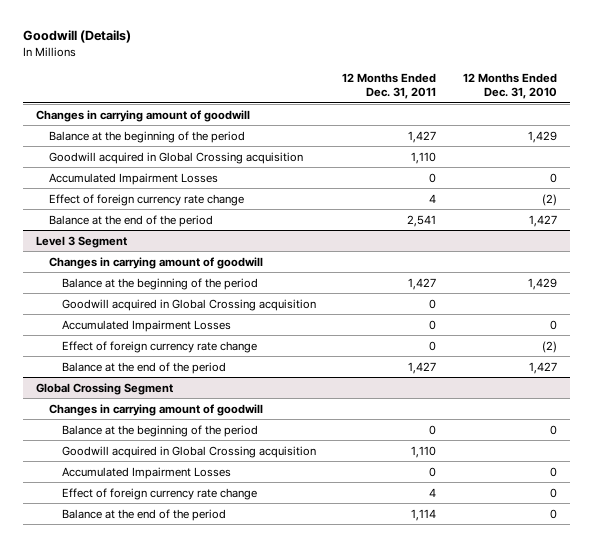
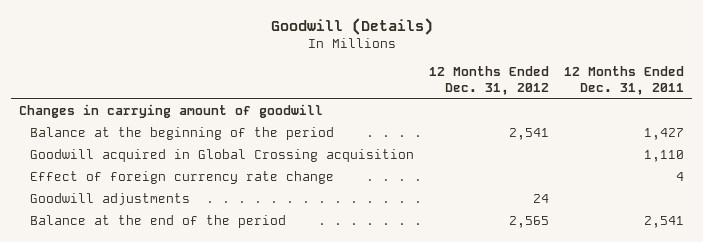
- | 12 Months Ended Dec. 31, 2011 | 12 Months Ended Dec. 31, 2010
+ | 12 Months Ended Dec. 31, 2012 | 12 Months Ended Dec. 31, 2011
- Accumulated Impairment Losses | 0 | 0
+ Goodwill adjustments | 24 |
- Level 3 Segment
- Changes in carrying amount of goodwill
- Balance at the beginning of the period | 1,427 | 1,429
- Goodwill acquired in Global Crossing acquisition | 0 |
- Accumulated Impairment Losses | 0 | 0
- Effect of foreign currency rate change | 0 | (2)
- Balance at the end of the period | 1,427 | 1,427
- Global Crossing Segment
- Changes in carrying amount of goodwill
- Balance at the beginning of the period | 0 | 0
- Goodwill acquired in Global Crossing acquisition | 1,110 |
- Accumulated Impairment Losses | 0 | 0
- Effect of foreign currency rate change | 4 | 0
- Balance at the end of the period | 1,114 | 0

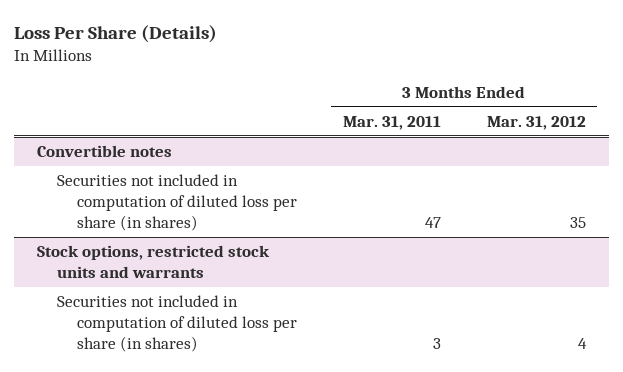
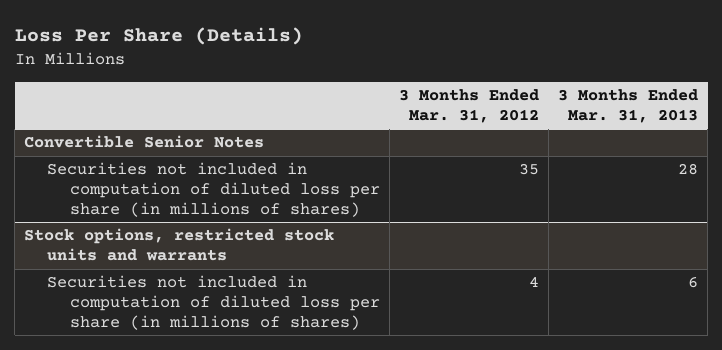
- | 3 Months Ended Mar. 31, 2011 | 3 Months Ended Mar. 31, 2012
+ | 3 Months Ended Mar. 31, 2012 | 3 Months Ended Mar. 31, 2013
- Convertible notes
- Securities not included in computation of diluted loss per share (in shares) | 47 | 35
+ Convertible Senior Notes
+ Securities not included in computation of diluted loss per share (in millions of shares) | 35 | 28
@ Stock options, restricted stock units and warrants
- Securities not included in computation of diluted loss per share (in shares) | 3 | 4
+ Securities not included in computation of diluted loss per share (in millions of shares) | 4 | 6

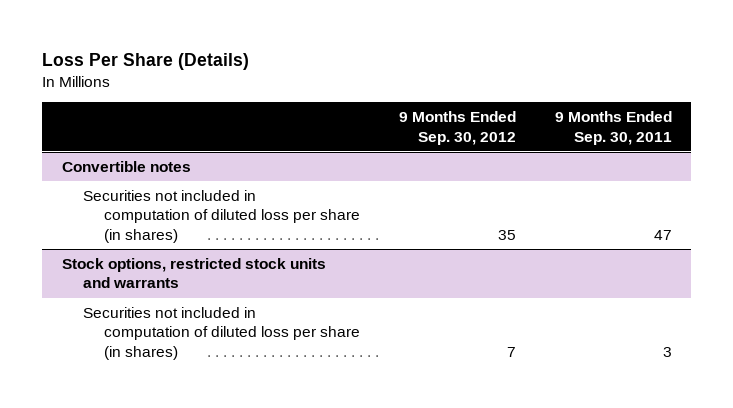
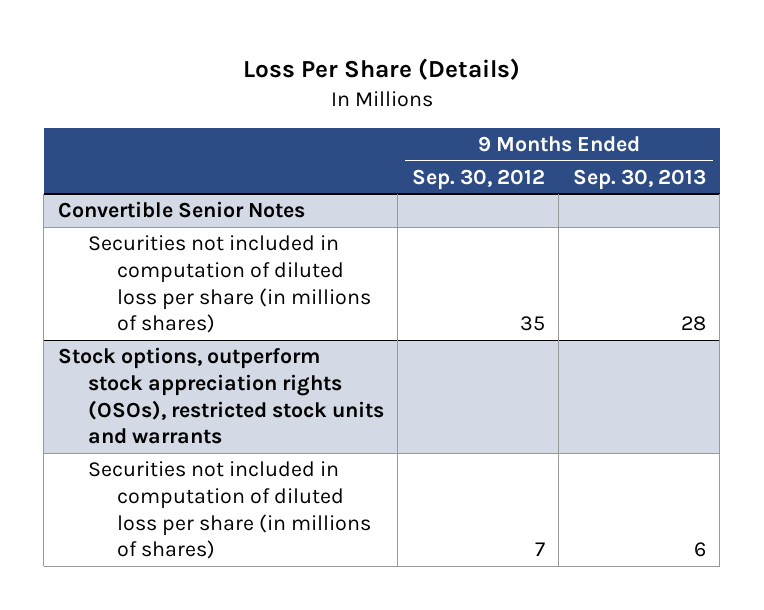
- | 9 Months Ended Sep. 30, 2012 | 9 Months Ended Sep. 30, 2011
+ | 9 Months Ended Sep. 30, 2012 | 9 Months Ended Sep. 30, 2013
- Convertible notes
- Securities not included in computation of diluted loss per share (in shares) | 35 | 47
- Stock options, restricted stock units and warrants
- Securities not included in computation of diluted loss per share (in shares) | 7 | 3
+ Convertible Senior Notes
+ Securities not included in computation of diluted loss per share (in millions of shares) | 35 | 28
+ Stock options, outperform stock appreciation rights (OSOs), restricted stock units and warrants
+ Securities not included in computation of diluted loss per share (in millions of shares) | 7 | 6

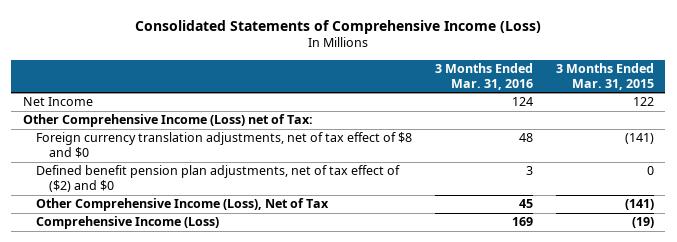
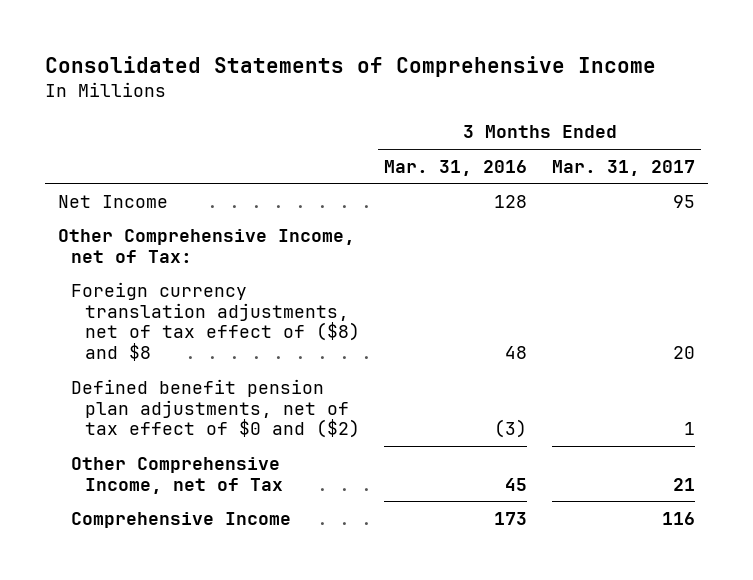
- Consolidated Statements of Comprehensive Income (Loss)
+ Consolidated Statements of Comprehensive Income
- | 3 Months Ended Mar. 31, 2016 | 3 Months Ended Mar. 31, 2015
+ | 3 Months Ended Mar. 31, 2016 | 3 Months Ended Mar. 31, 2017
- Net Income | 124 | 122
- Other Comprehensive Income (Loss) net of Tax:
- Foreign currency translation adjustments, net of tax effect of $8 and $0 | 48 | (141)
- Defined benefit pension plan adjustments, net of tax effect of ($2) and $0 | 3 | 0
- Other Comprehensive Income (Loss), Net of Tax | 45 | (141)
- Comprehensive Income (Loss) | 169 | (19)
+ Net Income | 128 | 95
+ Other Comprehensive Income, net of Tax:
+ Foreign currency translation adjustments, net of tax effect of ($8) and $8 | 48 | 20
+ Defined benefit pension plan adjustments, net of tax effect of $0 and ($2) | (3) | 1
+ Other Comprehensive Income, net of Tax | 45 | 21
+ Comprehensive Income | 173 | 116

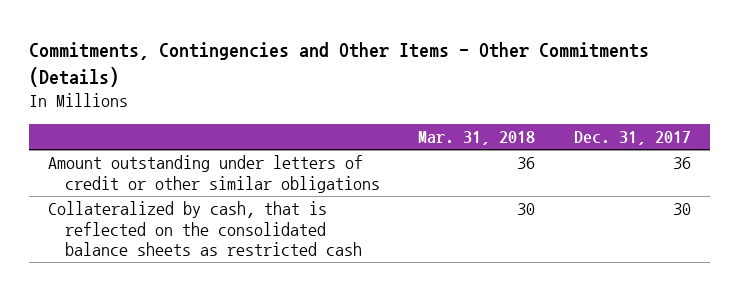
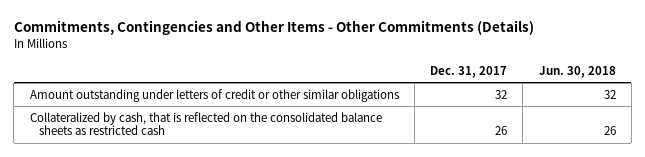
- | Mar. 31, 2018 | Dec. 31, 2017
+ | Dec. 31, 2017 | Jun. 30, 2018
- Amount outstanding under letters of credit or other similar obligations | 36 | 36
- Collateralized by cash, that is reflected on the consolidated balance sheets as restricted cash | 30 | 30
+ Amount outstanding under letters of credit or other similar obligations | 32 | 32
+ Collateralized by cash, that is reflected on the consolidated balance sheets as restricted cash | 26 | 26

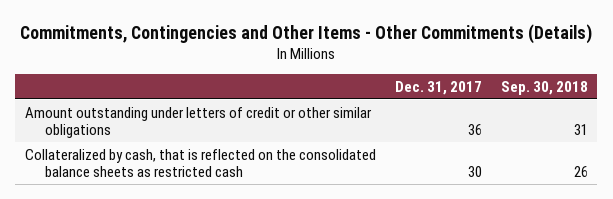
- | Dec. 31, 2017 | Jun. 30, 2018
+ | Dec. 31, 2017 | Sep. 30, 2018
- Amount outstanding under letters of credit or other similar obligations | 32 | 32
- Collateralized by cash, that is reflected on the consolidated balance sheets as restricted cash | 26 | 26
+ Amount outstanding under letters of credit or other similar obligations | 36 | 31
+ Collateralized by cash, that is reflected on the consolidated balance sheets as restricted cash | 30 | 26

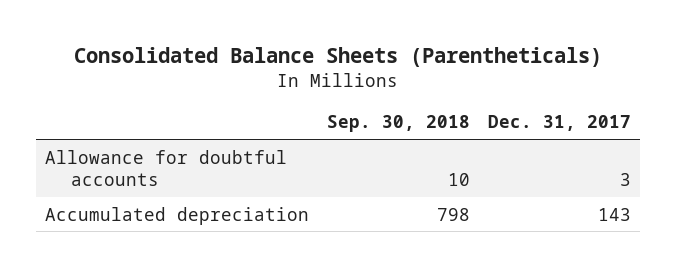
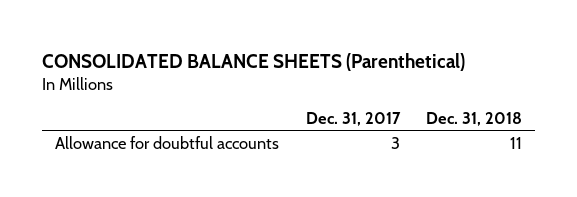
- Consolidated Balance Sheets (Parentheticals)
+ CONSOLIDATED BALANCE SHEETS (Parenthetical)
- | Sep. 30, 2018 | Dec. 31, 2017
+ | Dec. 31, 2017 | Dec. 31, 2018
- Accumulated depreciation | 798 | 143

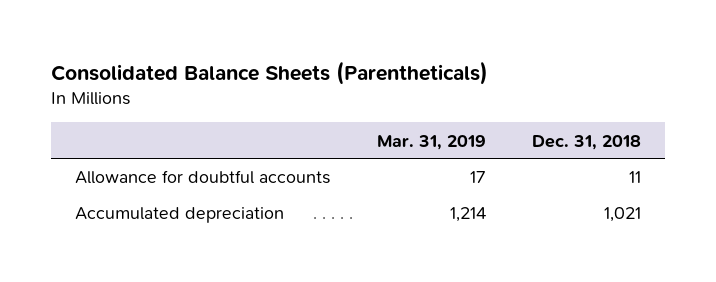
- CONSOLIDATED BALANCE SHEETS (Parenthetical)
+ Consolidated Balance Sheets (Parentheticals)
- | Dec. 31, 2017 | Dec. 31, 2018
+ | Mar. 31, 2019 | Dec. 31, 2018
+ Accumulated depreciation | 1,214 | 1,021

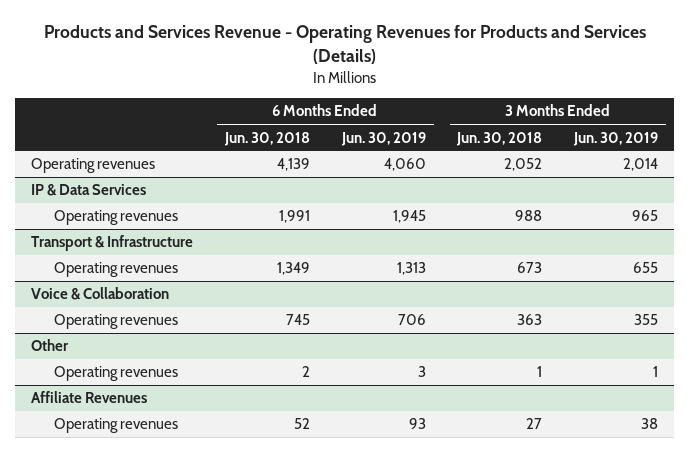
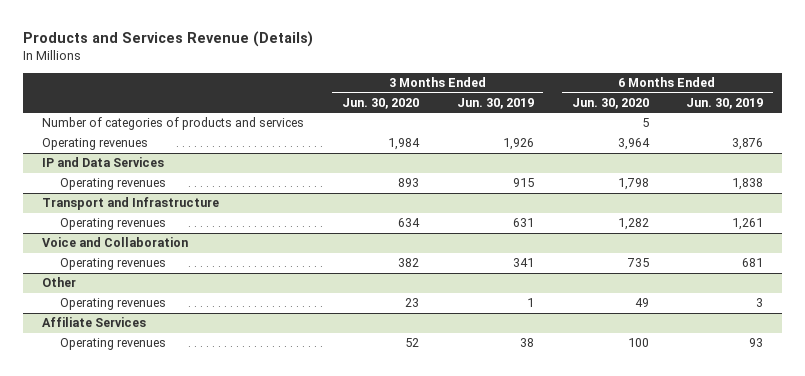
- Products and Services Revenue - Operating Revenues for Products and Services (Details)
+ Products and Services Revenue (Details)
- | 6 Months Ended Jun. 30, 2018 | 6 Months Ended Jun. 30, 2019 | 3 Months Ended Jun. 30, 2018 | 3 Months Ended Jun. 30, 2019
+ | 3 Months Ended Jun. 30, 2020 | 3 Months Ended Jun. 30, 2019 | 6 Months Ended Jun. 30, 2020 | 6 Months Ended Jun. 30, 2019
- Operating revenues | 4,139 | 4,060 | 2,052 | 2,014
- IP & Data Services
- Operating revenues | 1,991 | 1,945 | 988 | 965
- Transport & Infrastructure
- Operating revenues | 1,349 | 1,313 | 673 | 655
- Voice & Collaboration
- Operating revenues | 745 | 706 | 363 | 355
+ Number of categories of products and services | | | 5 |
+ Operating revenues | 1,984 | 1,926 | 3,964 | 3,876
+ IP and Data Services
+ Operating revenues | 893 | 915 | 1,798 | 1,838
+ Transport and Infrastructure
+ Operating revenues | 634 | 631 | 1,282 | 1,261
+ Voice and Collaboration
+ Operating revenues | 382 | 341 | 735 | 681
- Affiliate Revenues
+ Affiliate Services

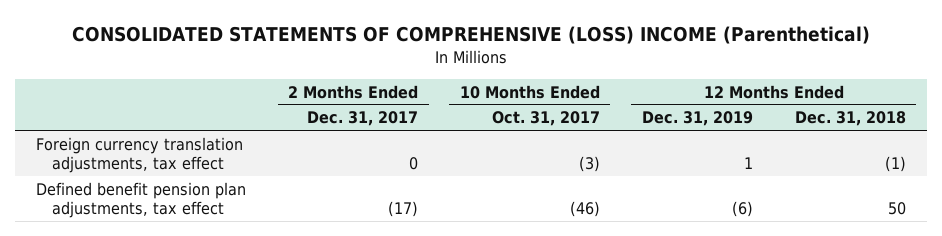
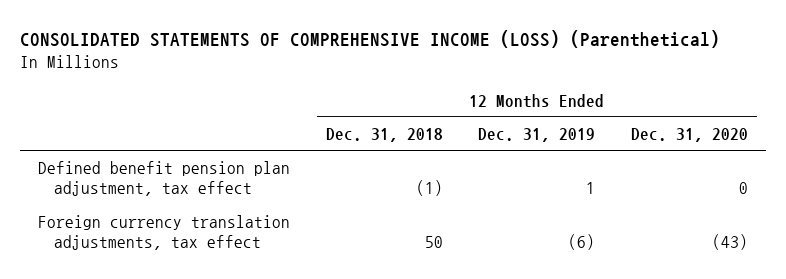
- CONSOLIDATED STATEMENTS OF COMPREHENSIVE (LOSS) INCOME (Parenthetical)
+ CONSOLIDATED STATEMENTS OF COMPREHENSIVE INCOME (LOSS) (Parenthetical)
- | 2 Months Ended Dec. 31, 2017 | 10 Months Ended Oct. 31, 2017 | 12 Months Ended Dec. 31, 2019 | 12 Months Ended Dec. 31, 2018
+ | 12 Months Ended Dec. 31, 2018 | 12 Months Ended Dec. 31, 2019 | 12 Months Ended Dec. 31, 2020
- Foreign currency translation adjustments, tax effect | 0 | (3) | 1 | (1)
- Defined benefit pension plan adjustments, tax effect | (17) | (46) | (6) | 50
+ Defined benefit pension plan adjustment, tax effect | (1) | 1 | 0
+ Foreign currency translation adjustments, tax effect | 50 | (6) | (43)

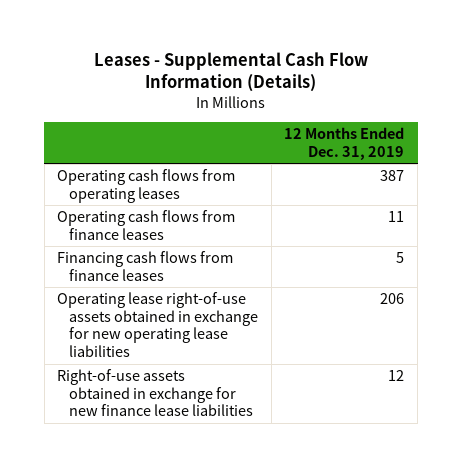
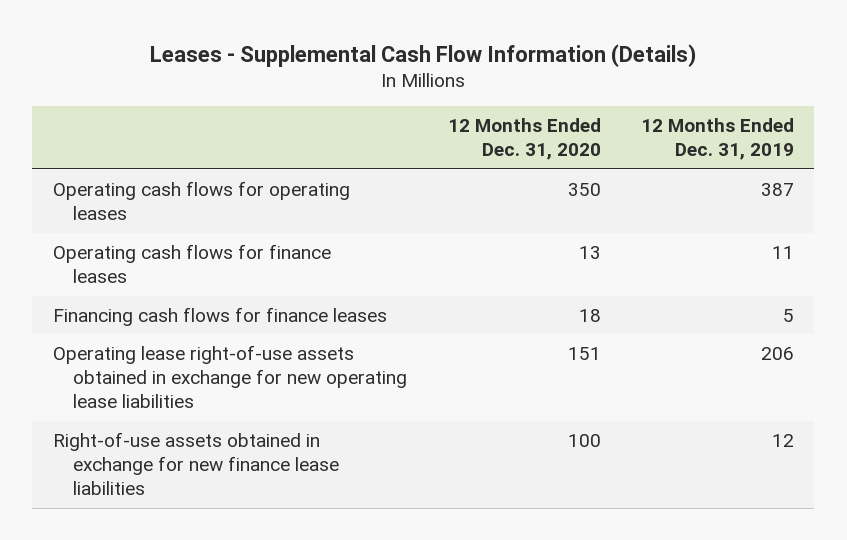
- | 12 Months Ended Dec. 31, 2019
+ | 12 Months Ended Dec. 31, 2020 | 12 Months Ended Dec. 31, 2019
- Operating cash flows from operating leases | 387
- Operating cash flows from finance leases | 11
- Financing cash flows from finance leases | 5
+ Operating cash flows for operating leases | 350 | 387
+ Operating cash flows for finance leases | 13 | 11
+ Financing cash flows for finance leases | 18 | 5

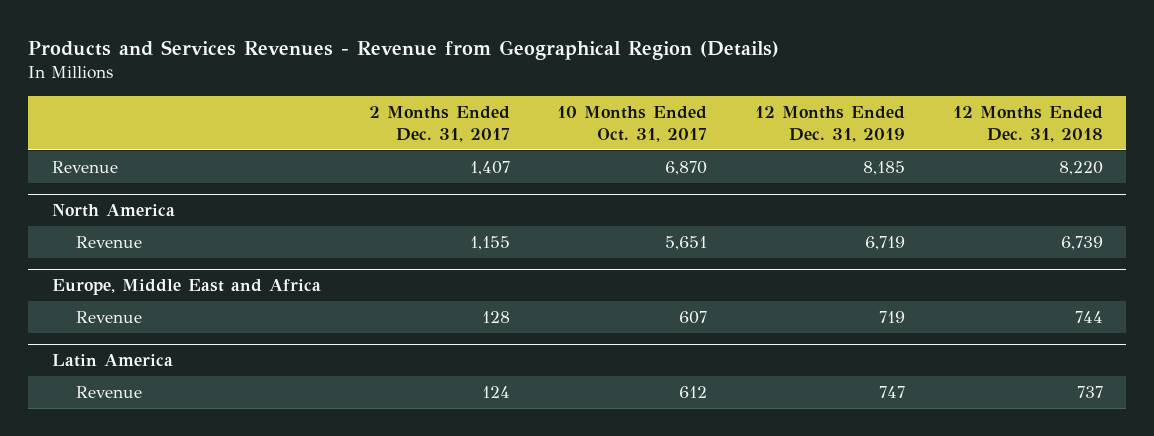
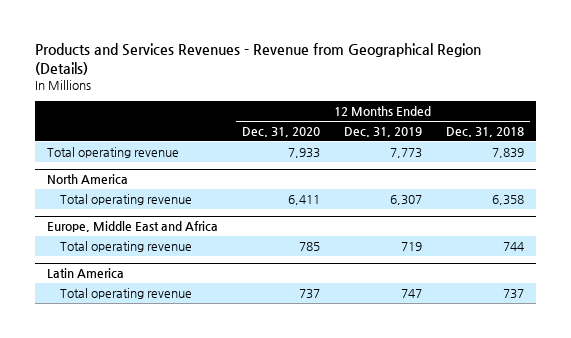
- | 2 Months Ended Dec. 31, 2017 | 10 Months Ended Oct. 31, 2017 | 12 Months Ended Dec. 31, 2019 | 12 Months Ended Dec. 31, 2018
+ | 12 Months Ended Dec. 31, 2020 | 12 Months Ended Dec. 31, 2019 | 12 Months Ended Dec. 31, 2018
- Revenue | 1,407 | 6,870 | 8,185 | 8,220
+ Total operating revenue | 7,933 | 7,773 | 7,839
@ North America
- Revenue | 1,155 | 5,651 | 6,719 | 6,739
+ Total operating revenue | 6,411 | 6,307 | 6,358
@ Europe, Middle East and Africa
- Revenue | 128 | 607 | 719 | 744
+ Total operating revenue | 785 | 719 | 744
@ Latin America
- Revenue | 124 | 612 | 747 | 737
+ Total operating revenue | 737 | 747 | 737

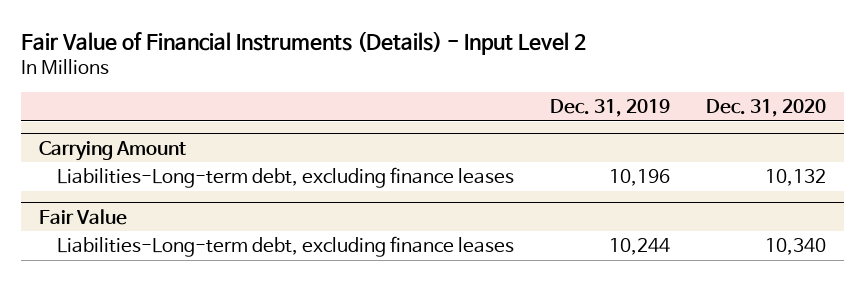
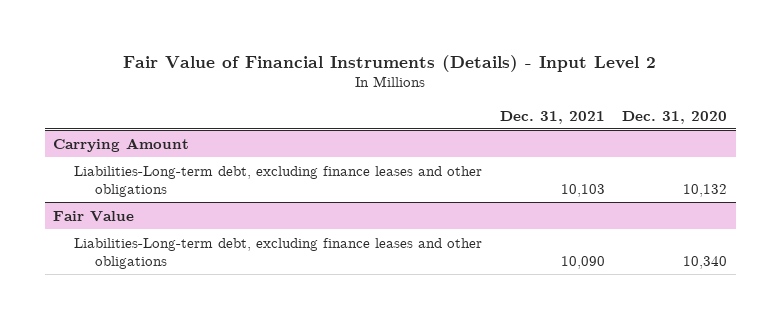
- | Dec. 31, 2019 | Dec. 31, 2020
+ | Dec. 31, 2021 | Dec. 31, 2020
@ Carrying Amount
- Liabilities-Long-term debt, excluding finance leases | 10,196 | 10,132
+ Liabilities-Long-term debt, excluding finance leases and other obligations | 10,103 | 10,132
@ Fair Value
- Liabilities-Long-term debt, excluding finance leases | 10,244 | 10,340
+ Liabilities-Long-term debt, excluding finance leases and other obligations | 10,090 | 10,340

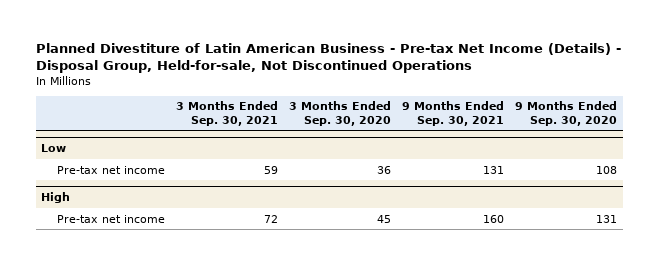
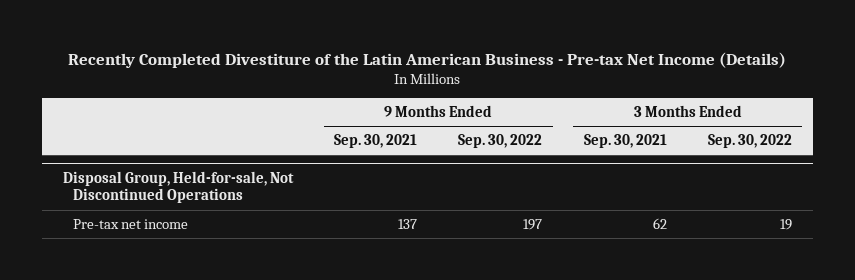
- Planned Divestiture of Latin American Business - Pre-tax Net Income (Details) - Disposal Group, Held-for-sale, Not Discontinued Operations
+ Recently Completed Divestiture of the Latin American Business - Pre-tax Net Income (Details)
- | 3 Months Ended Sep. 30, 2021 | 3 Months Ended Sep. 30, 2020 | 9 Months Ended Sep. 30, 2021 | 9 Months Ended Sep. 30, 2020
+ | 9 Months Ended Sep. 30, 2021 | 9 Months Ended Sep. 30, 2022 | 3 Months Ended Sep. 30, 2021 | 3 Months Ended Sep. 30, 2022
- Low
- Pre-tax net income | 59 | 36 | 131 | 108
- High
- Pre-tax net income | 72 | 45 | 160 | 131
+ Disposal Group, Held-for-sale, Not Discontinued Operations
+ Pre-tax net income | 137 | 197 | 62 | 19

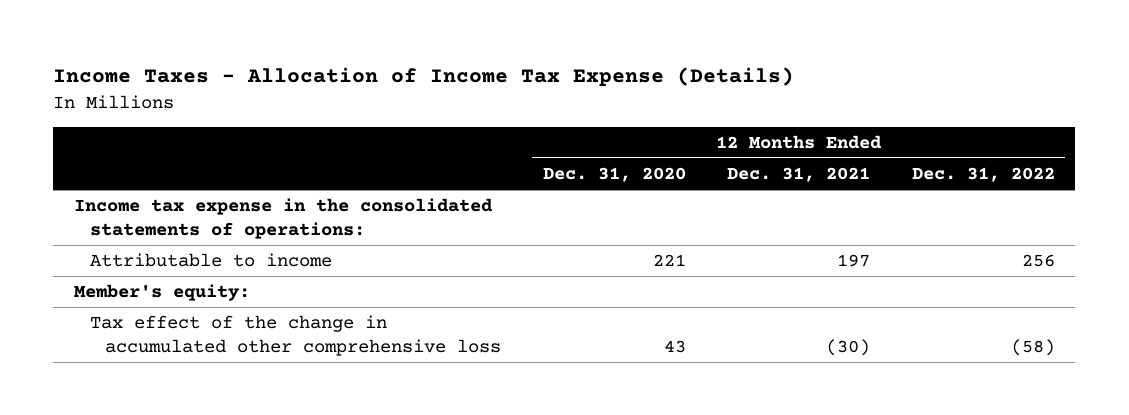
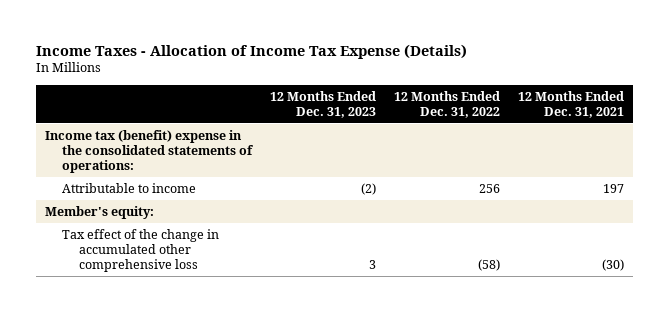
- | 12 Months Ended Dec. 31, 2020 | 12 Months Ended Dec. 31, 2021 | 12 Months Ended Dec. 31, 2022
+ | 12 Months Ended Dec. 31, 2023 | 12 Months Ended Dec. 31, 2022 | 12 Months Ended Dec. 31, 2021
- Income tax expense in the consolidated statements of operations:
+ Income tax (benefit) expense in the consolidated statements of operations:

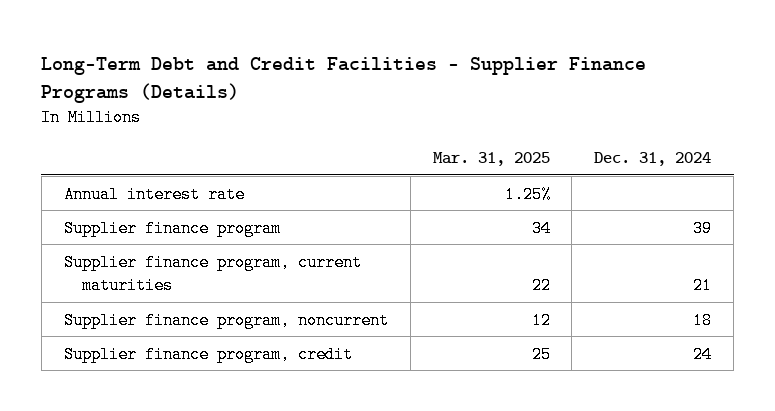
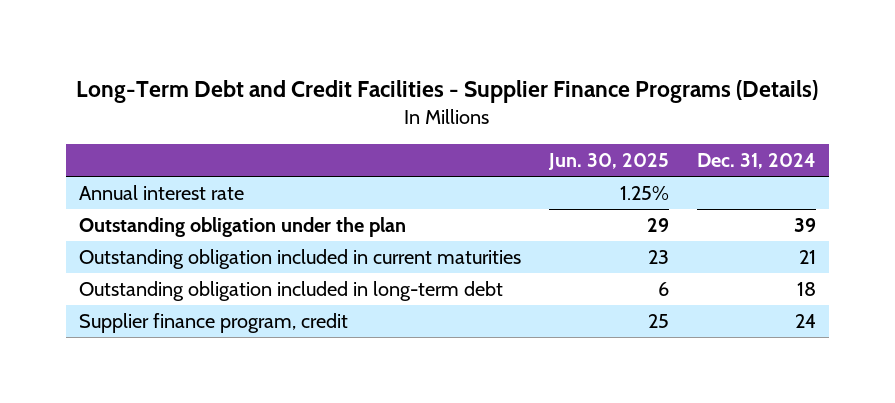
- | Mar. 31, 2025 | Dec. 31, 2024
+ | Jun. 30, 2025 | Dec. 31, 2024
- Supplier finance program | 34 | 39
- Supplier finance program, current maturities | 22 | 21
- Supplier finance program, noncurrent | 12 | 18
+ Outstanding obligation under the plan | 29 | 39
+ Outstanding obligation included in current maturities | 23 | 21
+ Outstanding obligation included in long-term debt | 6 | 18

